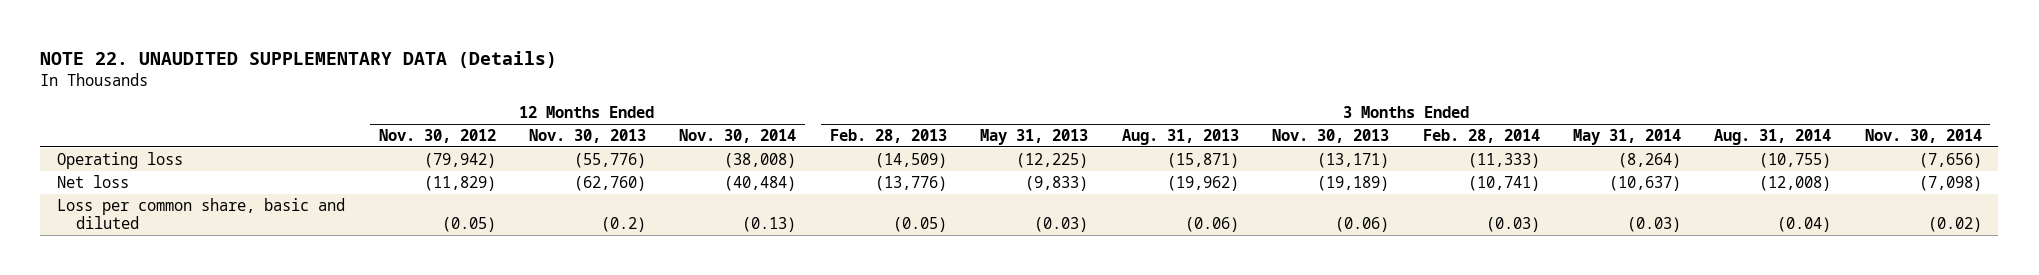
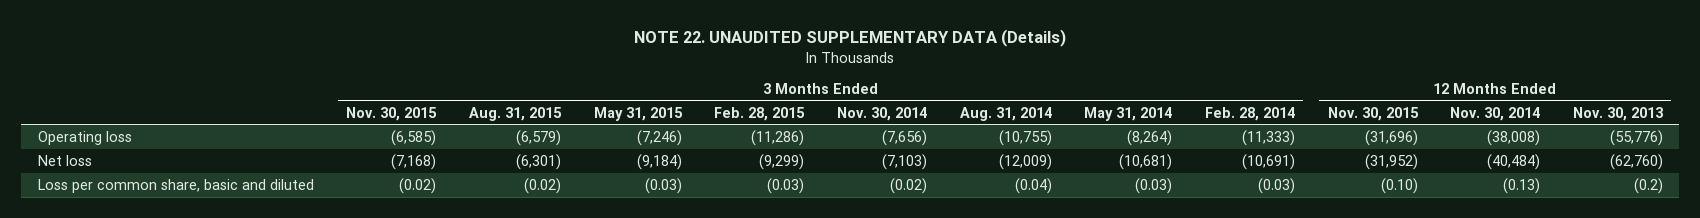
- | 12 Months Ended Nov. 30, 2012 | 12 Months Ended Nov. 30, 2013 | 12 Months Ended Nov. 30, 2014 | 3 Months Ended Feb. 28, 2013 | 3 Months Ended May 31, 2013 | 3 Months Ended Aug. 31, 2013 | 3 Months Ended Nov. 30, 2013 | 3 Months Ended Feb. 28, 2014 | 3 Months Ended May 31, 2014 | 3 Months Ended Aug. 31, 2014 | 3 Months Ended Nov. 30, 2014
+ | 3 Months Ended Nov. 30, 2015 | 3 Months Ended Aug. 31, 2015 | 3 Months Ended May 31, 2015 | 3 Months Ended Feb. 28, 2015 | 3 Months Ended Nov. 30, 2014 | 3 Months Ended Aug. 31, 2014 | 3 Months Ended May 31, 2014 | 3 Months Ended Feb. 28, 2014 | 12 Months Ended Nov. 30, 2015 | 12 Months Ended Nov. 30, 2014 | 12 Months Ended Nov. 30, 2013
- Net loss | (11,829) | (62,760) | (40,484) | (13,776) | (9,833) | (19,962) | (19,189) | (10,741) | (10,637) | (12,008) | (7,098)
+ Net loss | (7,168) | (6,301) | (9,184) | (9,299) | (7,103) | (12,009) | (10,681) | (10,691) | (31,952) | (40,484) | (62,760)

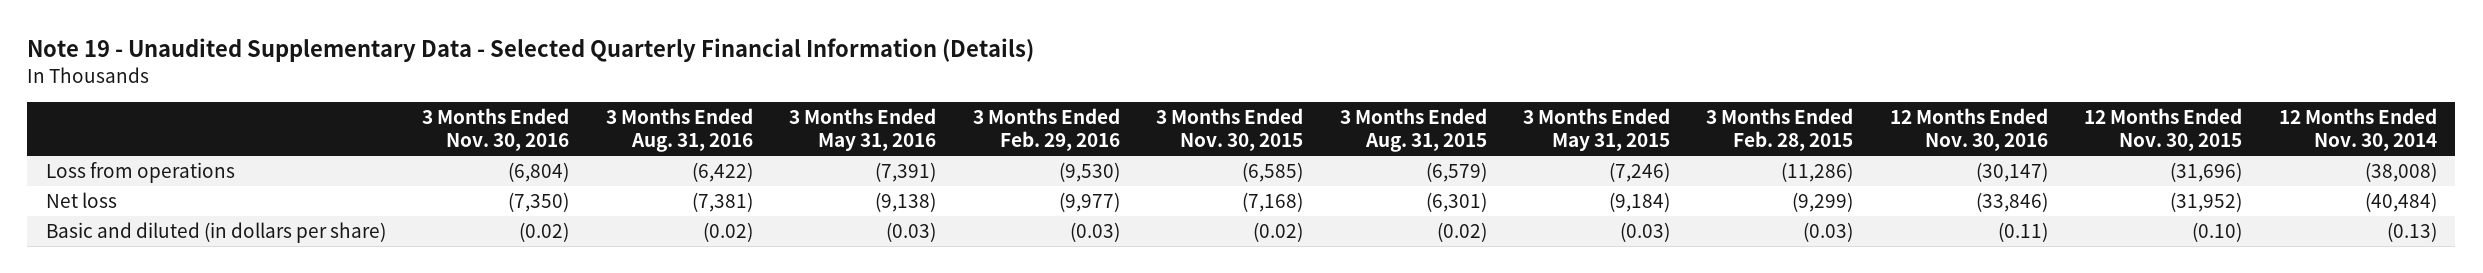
- NOTE 22. UNAUDITED SUPPLEMENTARY DATA (Details)
+ Note 19 - Unaudited Supplementary Data - Selected Quarterly Financial Information (Details)
- | 3 Months Ended Nov. 30, 2015 | 3 Months Ended Aug. 31, 2015 | 3 Months Ended May 31, 2015 | 3 Months Ended Feb. 28, 2015 | 3 Months Ended Nov. 30, 2014 | 3 Months Ended Aug. 31, 2014 | 3 Months Ended May 31, 2014 | 3 Months Ended Feb. 28, 2014 | 12 Months Ended Nov. 30, 2015 | 12 Months Ended Nov. 30, 2014 | 12 Months Ended Nov. 30, 2013
+ | 3 Months Ended Nov. 30, 2016 | 3 Months Ended Aug. 31, 2016 | 3 Months Ended May 31, 2016 | 3 Months Ended Feb. 29, 2016 | 3 Months Ended Nov. 30, 2015 | 3 Months Ended Aug. 31, 2015 | 3 Months Ended May 31, 2015 | 3 Months Ended Feb. 28, 2015 | 12 Months Ended Nov. 30, 2016 | 12 Months Ended Nov. 30, 2015 | 12 Months Ended Nov. 30, 2014
- Operating loss | (6,585) | (6,579) | (7,246) | (11,286) | (7,656) | (10,755) | (8,264) | (11,333) | (31,696) | (38,008) | (55,776)
+ Loss from operations | (6,804) | (6,422) | (7,391) | (9,530) | (6,585) | (6,579) | (7,246) | (11,286) | (30,147) | (31,696) | (38,008)
- Loss per common share, basic and diluted | (0.02) | (0.02) | (0.03) | (0.03) | (0.02) | (0.04) | (0.03) | (0.03) | (0.10) | (0.13) | (0.2)
+ Basic and diluted (in dollars per share) | (0.02) | (0.02) | (0.03) | (0.03) | (0.02) | (0.02) | (0.03) | (0.03) | (0.11) | (0.10) | (0.13)

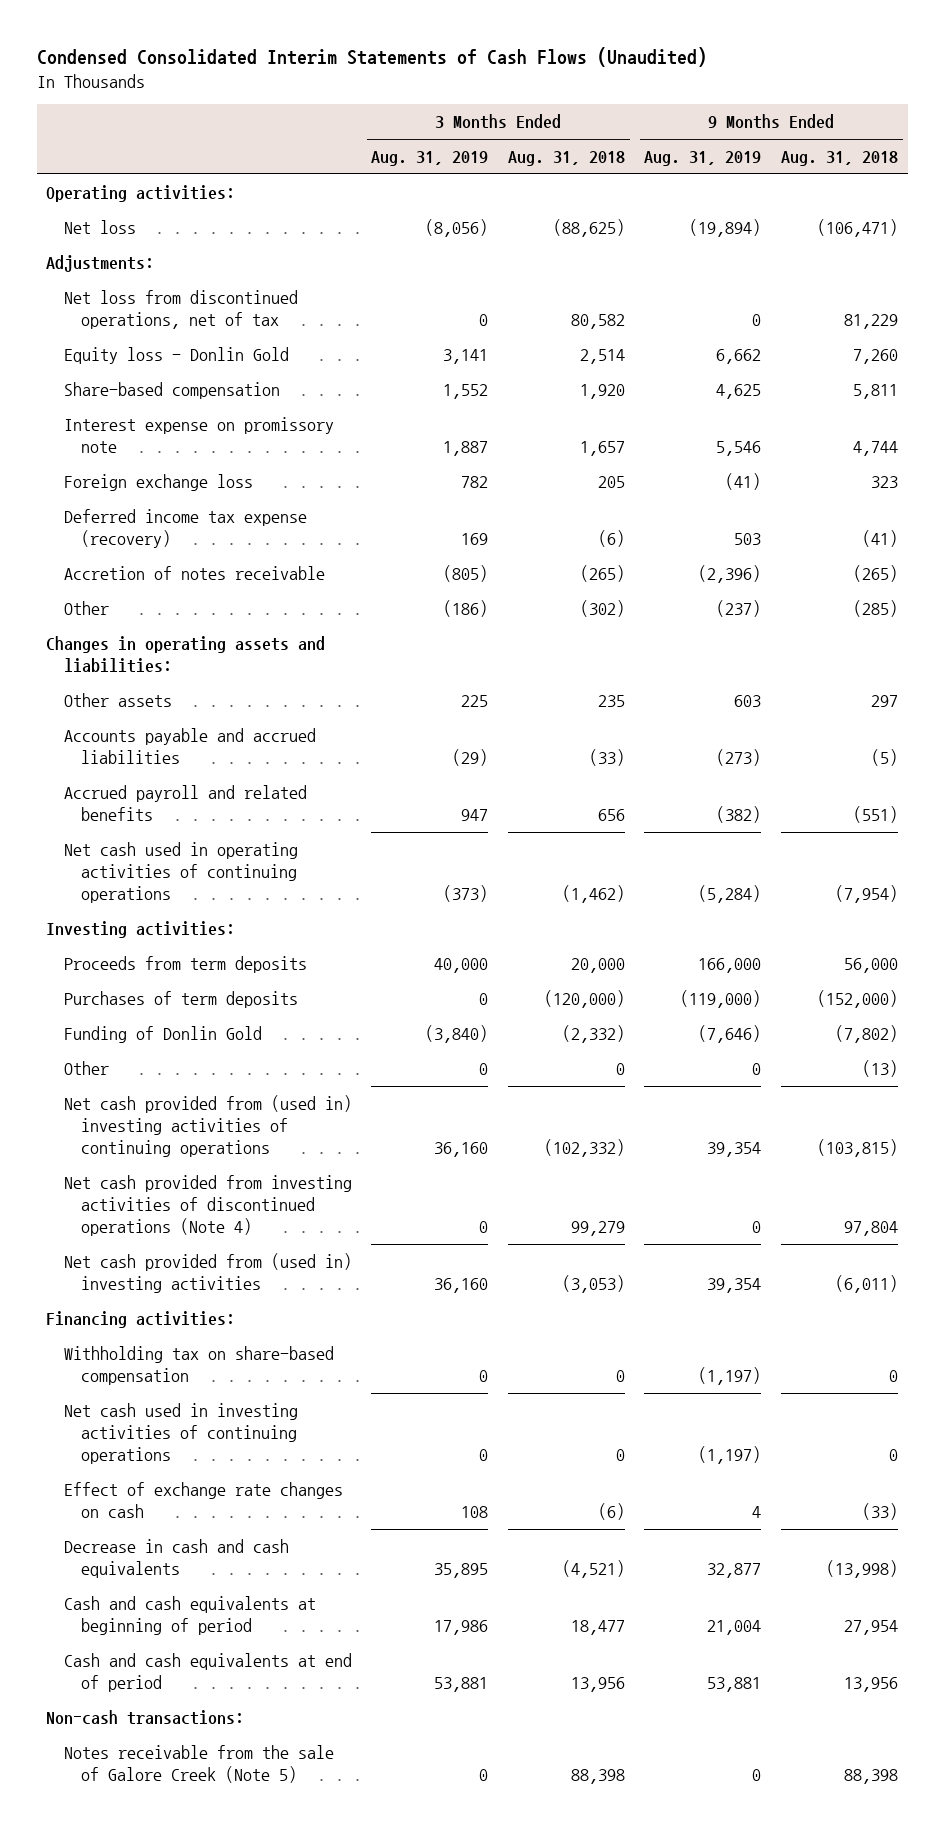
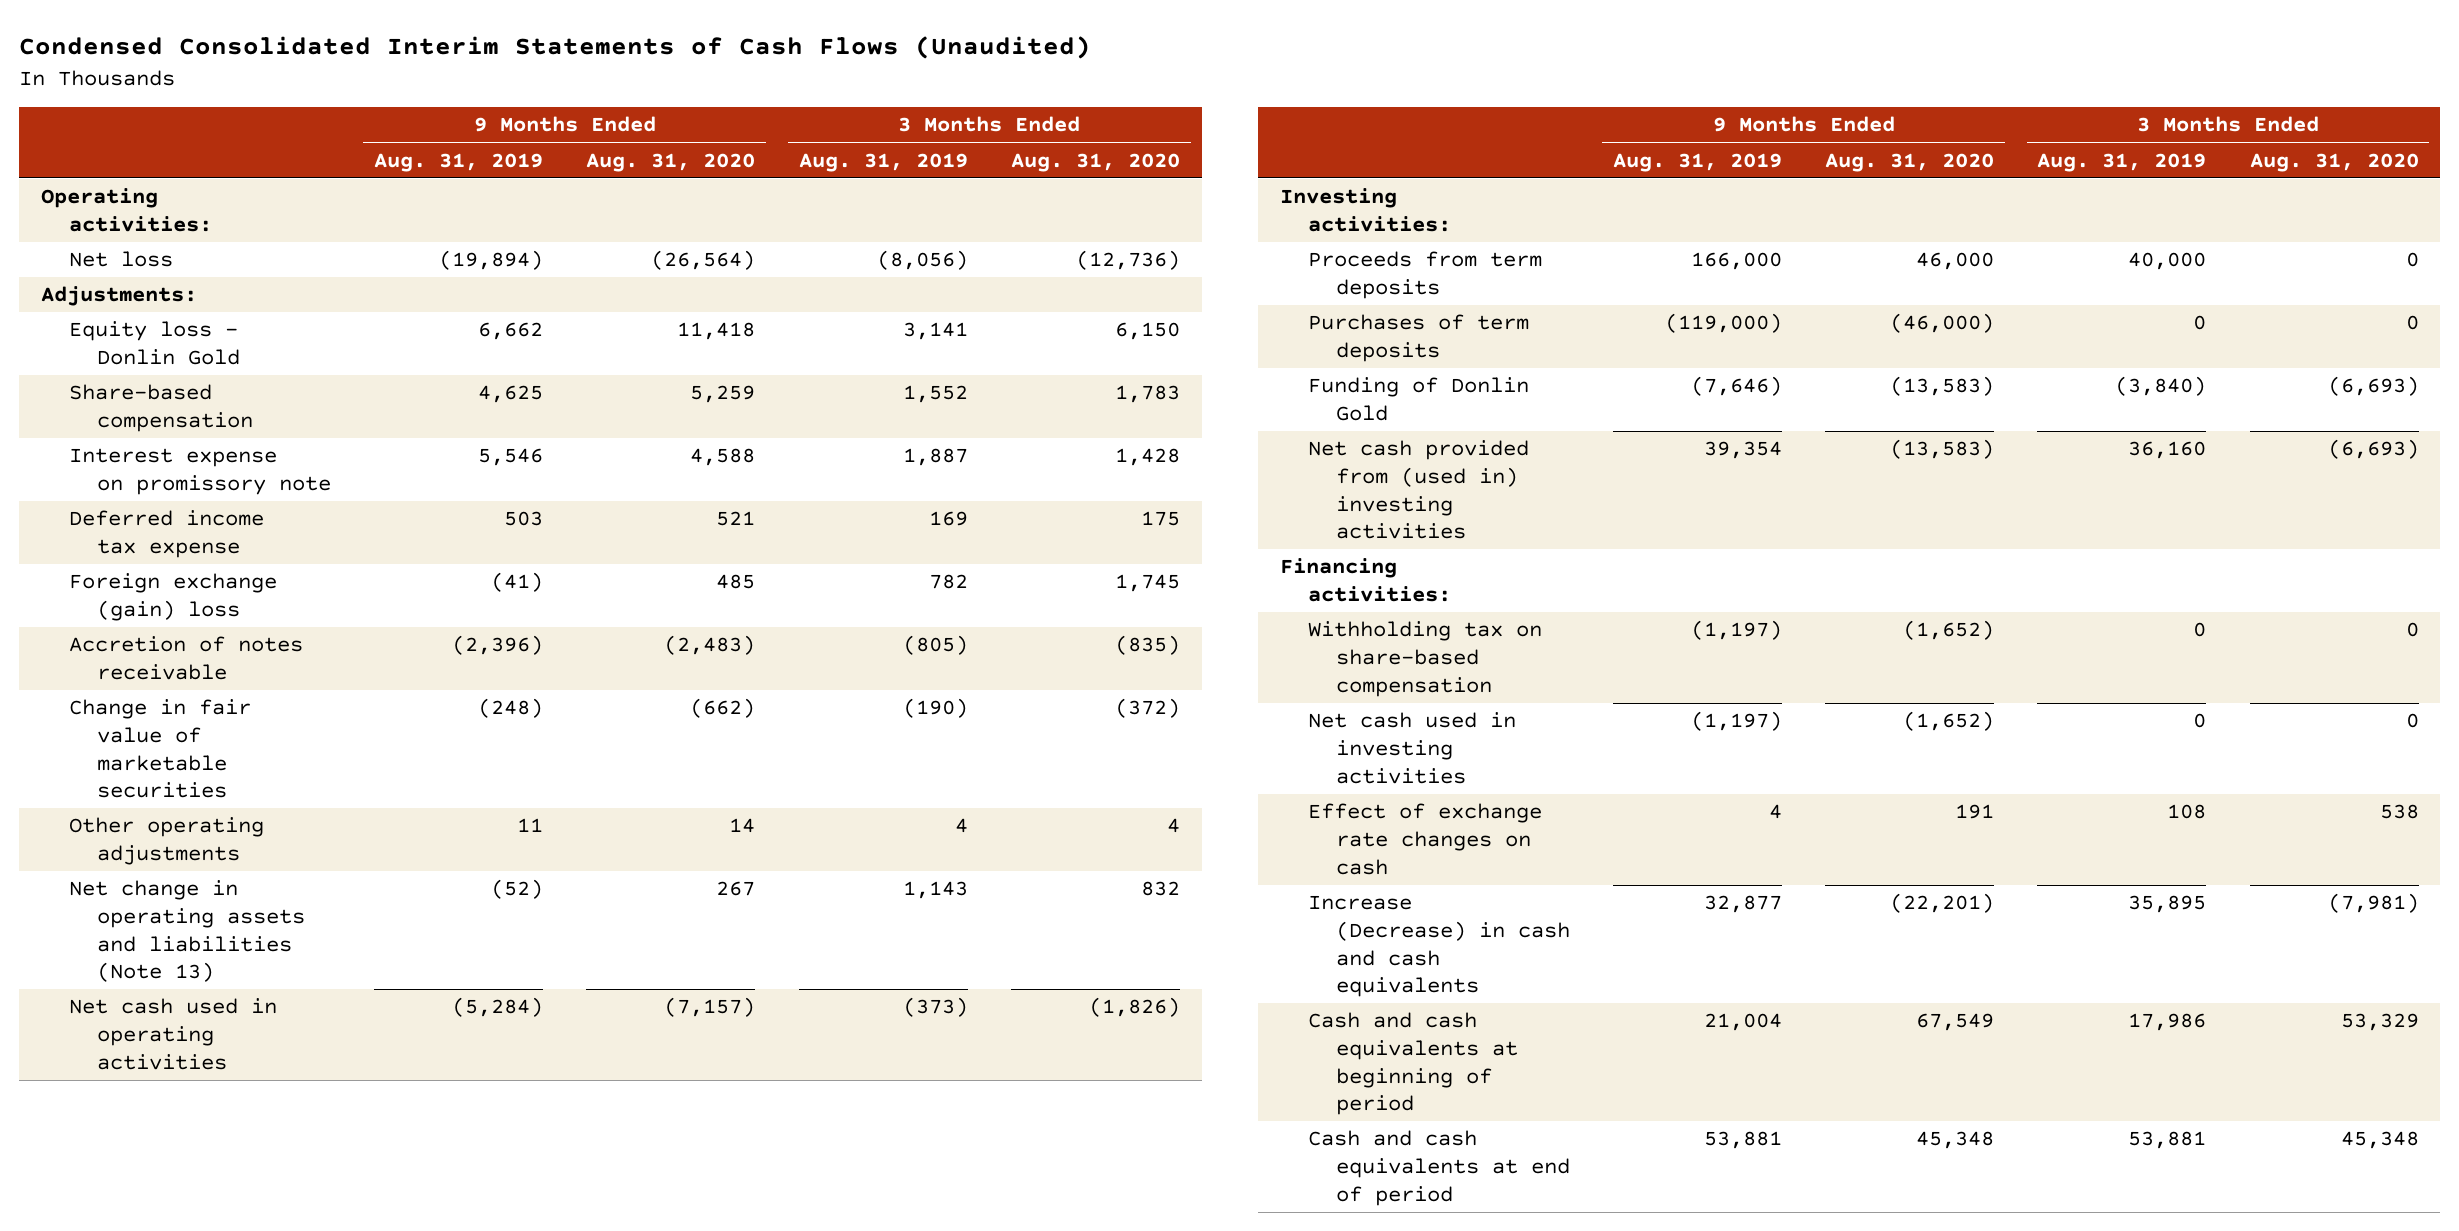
- | 3 Months Ended Aug. 31, 2019 | 3 Months Ended Aug. 31, 2018 | 9 Months Ended Aug. 31, 2019 | 9 Months Ended Aug. 31, 2018
+ | 9 Months Ended Aug. 31, 2019 | 9 Months Ended Aug. 31, 2020 | 3 Months Ended Aug. 31, 2019 | 3 Months Ended Aug. 31, 2020
- Net loss from discontinued operations, net of tax | 0 | 80,582 | 0 | 81,229
- Foreign exchange loss | 782 | 205 | (41) | 323
- Deferred income tax expense (recovery) | 169 | (6) | 503 | (41)
+ Deferred income tax expense | 503 | 521 | 169 | 175
+ Foreign exchange (gain) loss | (41) | 485 | 782 | 1,745
- Other | (186) | (302) | (237) | (285)
- Changes in operating assets and liabilities:
- Other assets | 225 | 235 | 603 | 297
- Accounts payable and accrued liabilities | (29) | (33) | (273) | (5)
- Accrued payroll and related benefits | 947 | 656 | (382) | (551)
- Net cash used in operating activities of continuing operations | (373) | (1,462) | (5,284) | (7,954)
+ Change in fair value of marketable securities | (248) | (662) | (190) | (372)
+ Other operating adjustments | 11 | 14 | 4 | 4
+ Net change in operating assets and liabilities (Note 13) | (52) | 267 | 1,143 | 832
+ Net cash used in operating activities | (5,284) | (7,157) | (373) | (1,826)
- Other | 0 | 0 | 0 | (13)
- Net cash provided from (used in) investing activities of continuing operations | 36,160 | (102,332) | 39,354 | (103,815)
- Net cash provided from investing activities of discontinued operations (Note 4) | 0 | 99,279 | 0 | 97,804
- Net cash used in investing activities of continuing operations | 0 | 0 | (1,197) | 0
+ Net cash used in investing activities | (1,197) | (1,652) | 0 | 0
- Decrease in cash and cash equivalents | 35,895 | (4,521) | 32,877 | (13,998)
+ Increase (Decrease) in cash and cash equivalents | 32,877 | (22,201) | 35,895 | (7,981)
- Non-cash transactions:
- Notes receivable from the sale of Galore Creek (Note 5) | 0 | 88,398 | 0 | 88,398

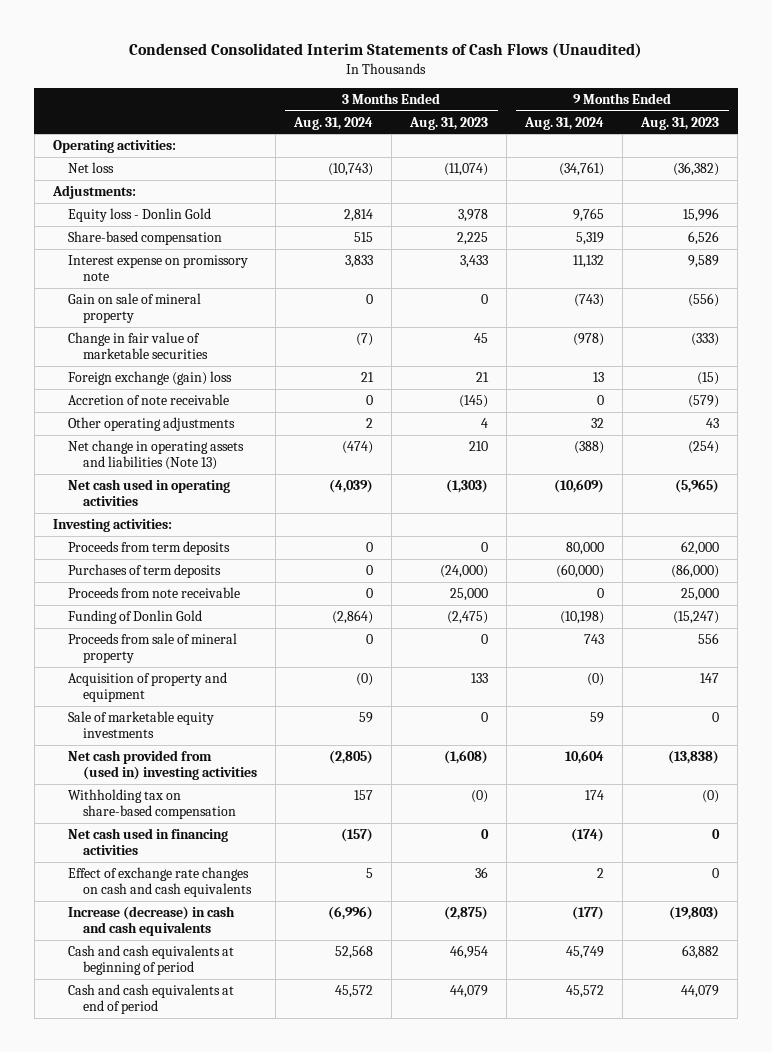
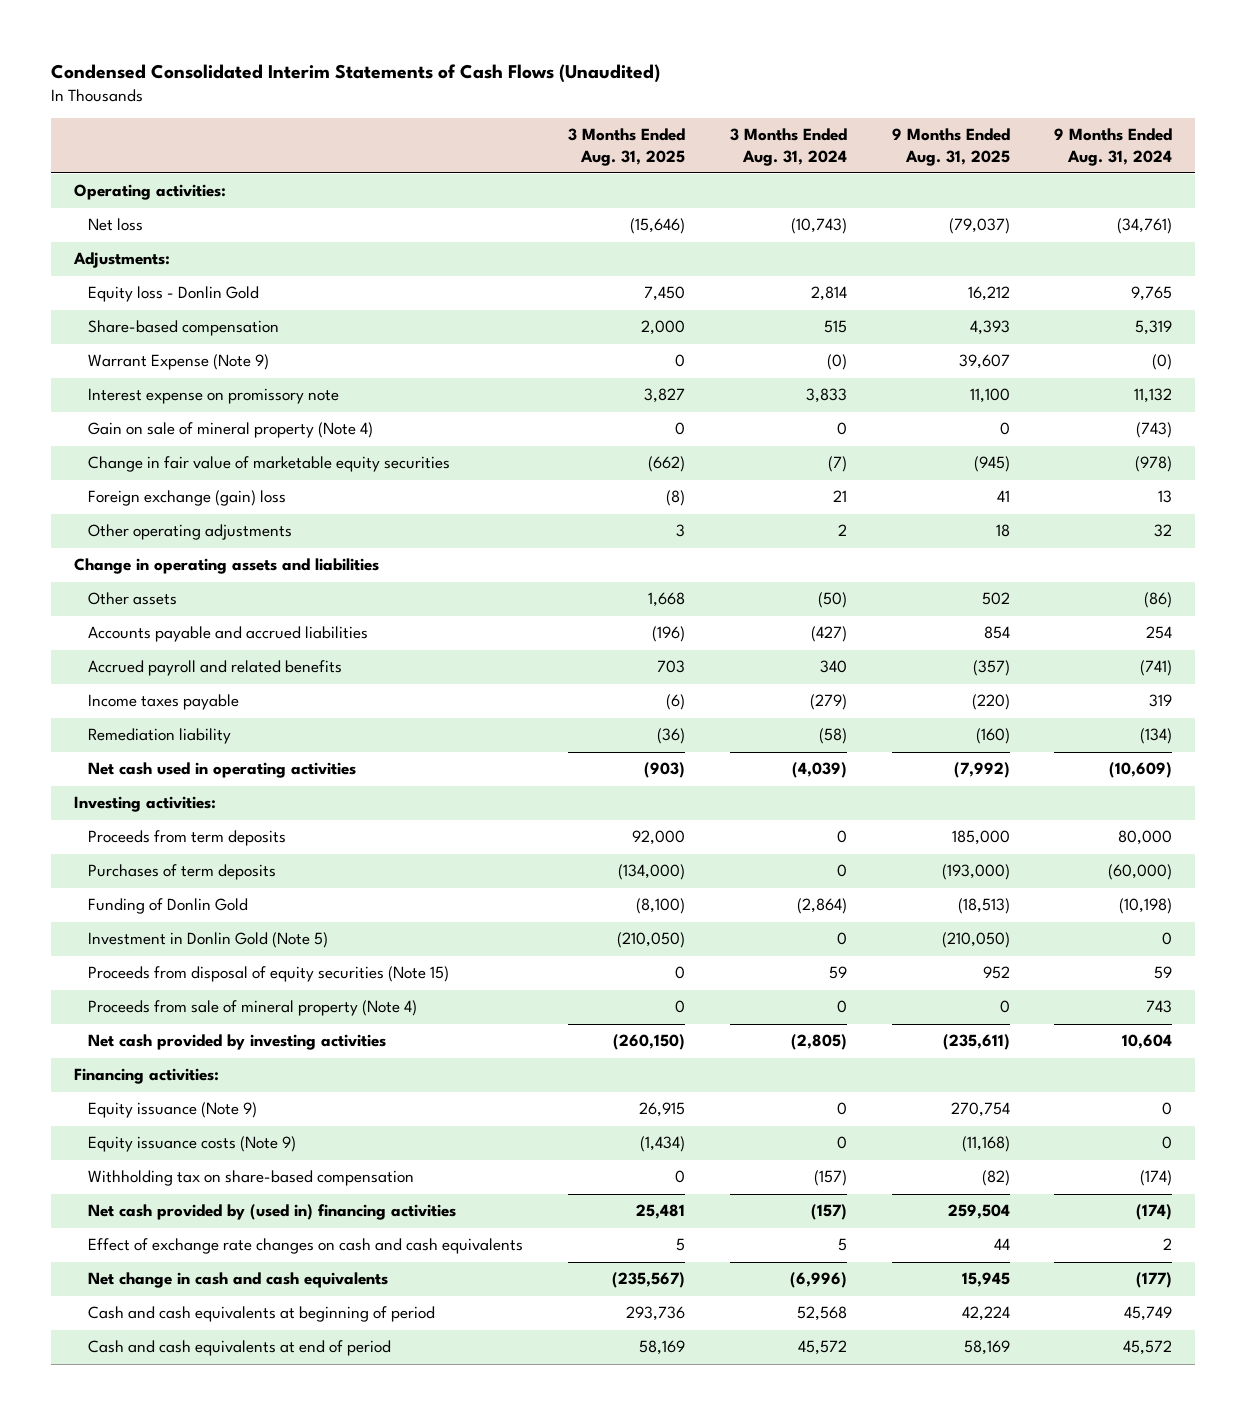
- | 3 Months Ended Aug. 31, 2024 | 3 Months Ended Aug. 31, 2023 | 9 Months Ended Aug. 31, 2024 | 9 Months Ended Aug. 31, 2023
+ | 3 Months Ended Aug. 31, 2025 | 3 Months Ended Aug. 31, 2024 | 9 Months Ended Aug. 31, 2025 | 9 Months Ended Aug. 31, 2024
+ Warrant Expense (Note 9) | 0 | (0) | 39,607 | (0)
- Gain on sale of mineral property | 0 | 0 | (743) | (556)
- Change in fair value of marketable securities | (7) | 45 | (978) | (333)
+ Gain on sale of mineral property (Note 4) | 0 | 0 | 0 | (743)
+ Change in fair value of marketable equity securities | (662) | (7) | (945) | (978)
- Accretion of note receivable | 0 | (145) | 0 | (579)
- Net change in operating assets and liabilities (Note 13) | (474) | 210 | (388) | (254)
+ Change in operating assets and liabilities
+ Other assets | 1,668 | (50) | 502 | (86)
+ Accounts payable and accrued liabilities | (196) | (427) | 854 | 254
+ Accrued payroll and related benefits | 703 | 340 | (357) | (741)
+ Income taxes payable | (6) | (279) | (220) | 319
+ Remediation liability | (36) | (58) | (160) | (134)
- Proceeds from note receivable | 0 | 25,000 | 0 | 25,000
- Proceeds from sale of mineral property | 0 | 0 | 743 | 556
- Acquisition of property and equipment | (0) | 133 | (0) | 147
- Sale of marketable equity investments | 59 | 0 | 59 | 0
- Net cash provided from (used in) investing activities | (2,805) | (1,608) | 10,604 | (13,838)
- Withholding tax on share-based compensation | 157 | (0) | 174 | (0)
- Net cash used in financing activities | (157) | 0 | (174) | 0
+ Investment in Donlin Gold (Note 5) | (210,050) | 0 | (210,050) | 0
+ Proceeds from disposal of equity securities (Note 15) | 0 | 59 | 952 | 59
+ Proceeds from sale of mineral property (Note 4) | 0 | 0 | 0 | 743
+ Net cash provided by investing activities | (260,150) | (2,805) | (235,611) | 10,604
+ Financing activities:
+ Equity issuance (Note 9) | 26,915 | 0 | 270,754 | 0
+ Equity issuance costs (Note 9) | (1,434) | 0 | (11,168) | 0
+ Withholding tax on share-based compensation | 0 | (157) | (82) | (174)
+ Net cash provided by (used in) financing activities | 25,481 | (157) | 259,504 | (174)
- Increase (decrease) in cash and cash equivalents | (6,996) | (2,875) | (177) | (19,803)
+ Net change in cash and cash equivalents | (235,567) | (6,996) | 15,945 | (177)

